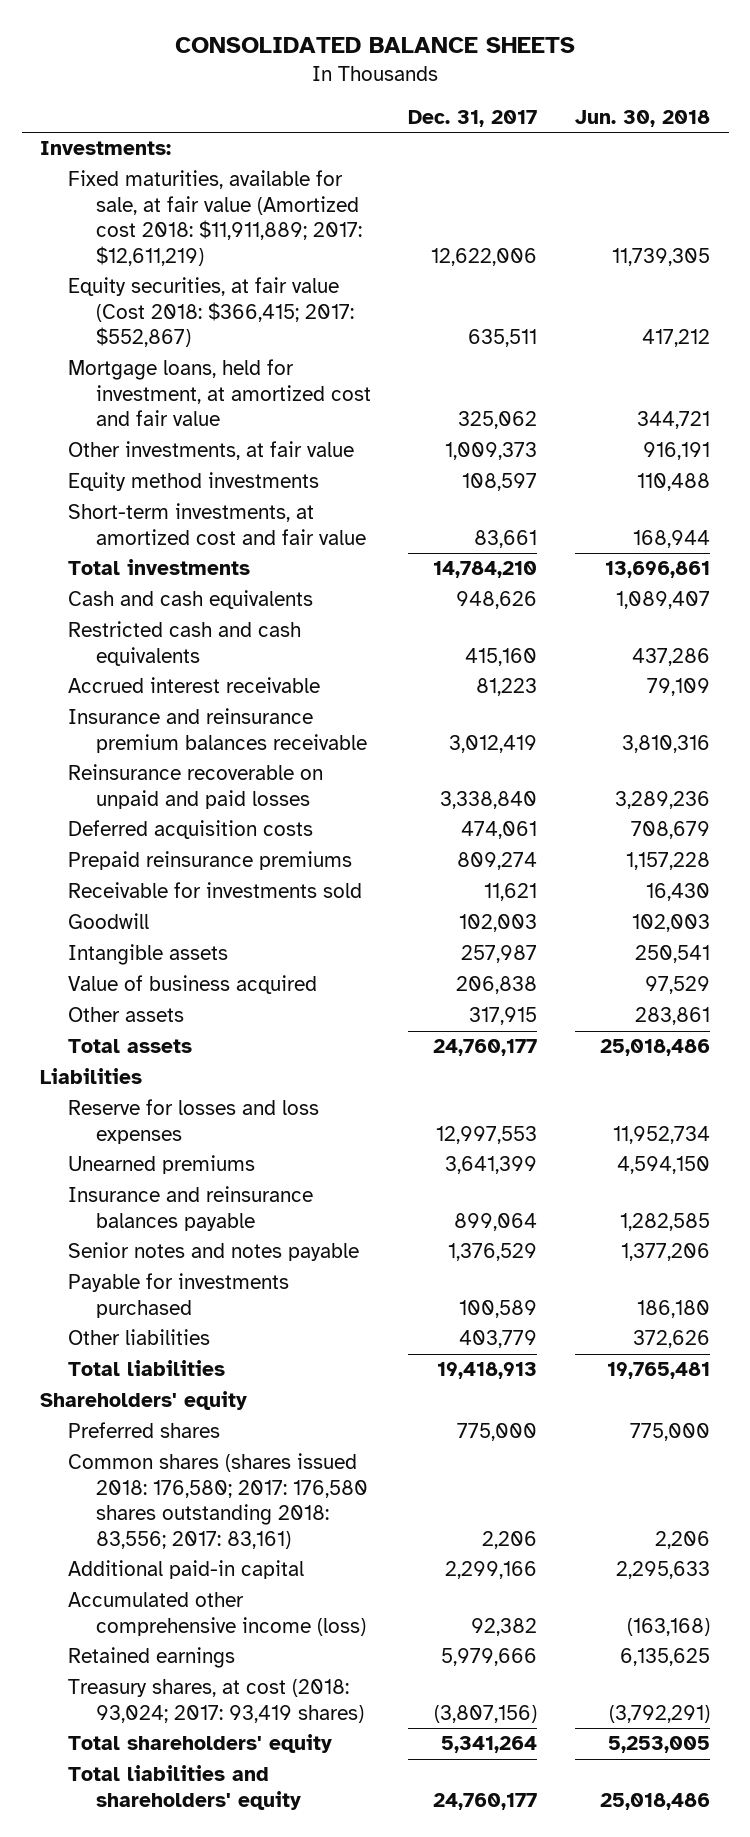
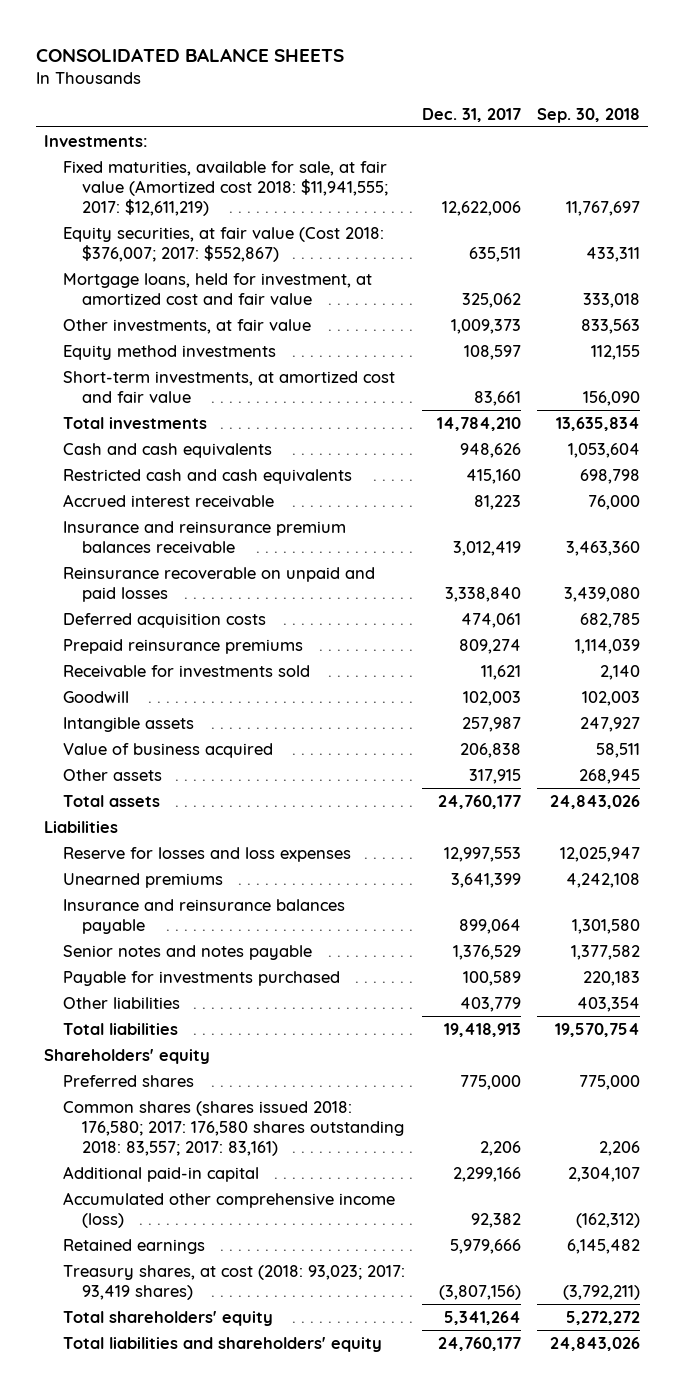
- | Dec. 31, 2017 | Jun. 30, 2018
+ | Dec. 31, 2017 | Sep. 30, 2018
- Fixed maturities, available for sale, at fair value (Amortized cost 2018: $11,911,889; 2017: $12,611,219) | 12,622,006 | 11,739,305
- Equity securities, at fair value (Cost 2018: $366,415; 2017: $552,867) | 635,511 | 417,212
+ Fixed maturities, available for sale, at fair value (Amortized cost 2018: $11,941,555; 2017: $12,611,219) | 12,622,006 | 11,767,697
+ Equity securities, at fair value (Cost 2018: $376,007; 2017: $552,867) | 635,511 | 433,311
- Common shares (shares issued 2018: 176,580; 2017: 176,580 shares outstanding 2018: 83,556; 2017: 83,161) | 2,206 | 2,206
+ Common shares (shares issued 2018: 176,580; 2017: 176,580 shares outstanding 2018: 83,557; 2017: 83,161) | 2,206 | 2,206
- Treasury shares, at cost (2018: 93,024; 2017: 93,419 shares) | (3,807,156) | (3,792,291)
+ Treasury shares, at cost (2018: 93,023; 2017: 93,419 shares) | (3,807,156) | (3,792,211)

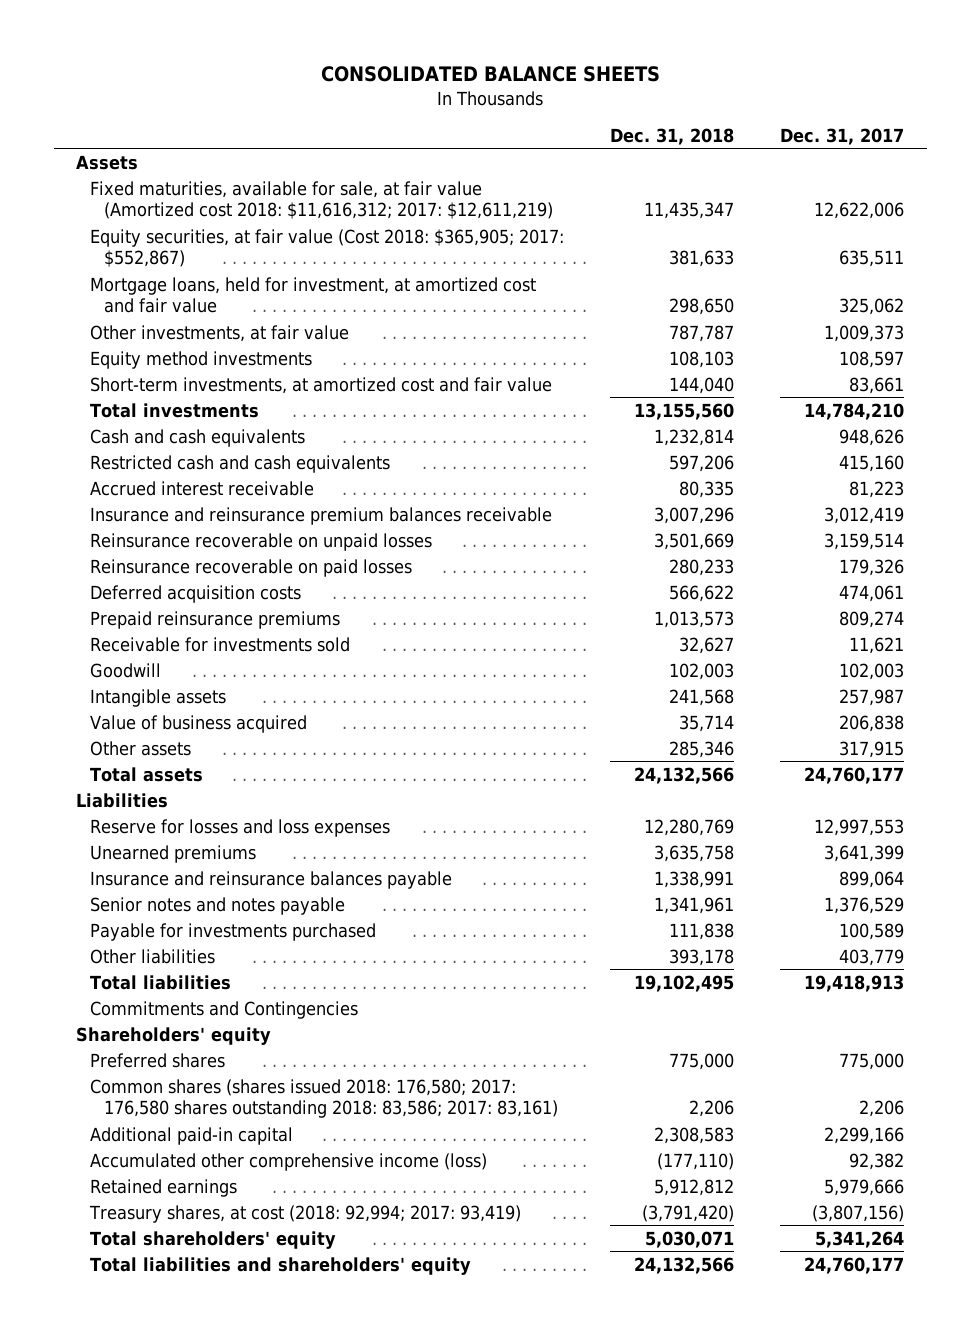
- | Dec. 31, 2017 | Sep. 30, 2018
+ | Dec. 31, 2018 | Dec. 31, 2017
- Investments:
- Fixed maturities, available for sale, at fair value (Amortized cost 2018: $11,941,555; 2017: $12,611,219) | 12,622,006 | 11,767,697
- Equity securities, at fair value (Cost 2018: $376,007; 2017: $552,867) | 635,511 | 433,311
+ Assets
+ Fixed maturities, available for sale, at fair value (Amortized cost 2018: $11,616,312; 2017: $12,611,219) | 11,435,347 | 12,622,006
+ Equity securities, at fair value (Cost 2018: $365,905; 2017: $552,867) | 381,633 | 635,511
- Reinsurance recoverable on unpaid and paid losses | 3,338,840 | 3,439,080
+ Reinsurance recoverable on unpaid losses | 3,501,669 | 3,159,514
+ Reinsurance recoverable on paid losses | 280,233 | 179,326
+ Commitments and Contingencies
- Common shares (shares issued 2018: 176,580; 2017: 176,580 shares outstanding 2018: 83,557; 2017: 83,161) | 2,206 | 2,206
+ Common shares (shares issued 2018: 176,580; 2017: 176,580 shares outstanding 2018: 83,586; 2017: 83,161) | 2,206 | 2,206
- Treasury shares, at cost (2018: 93,023; 2017: 93,419 shares) | (3,807,156) | (3,792,211)
+ Treasury shares, at cost (2018: 92,994; 2017: 93,419) | (3,791,420) | (3,807,156)

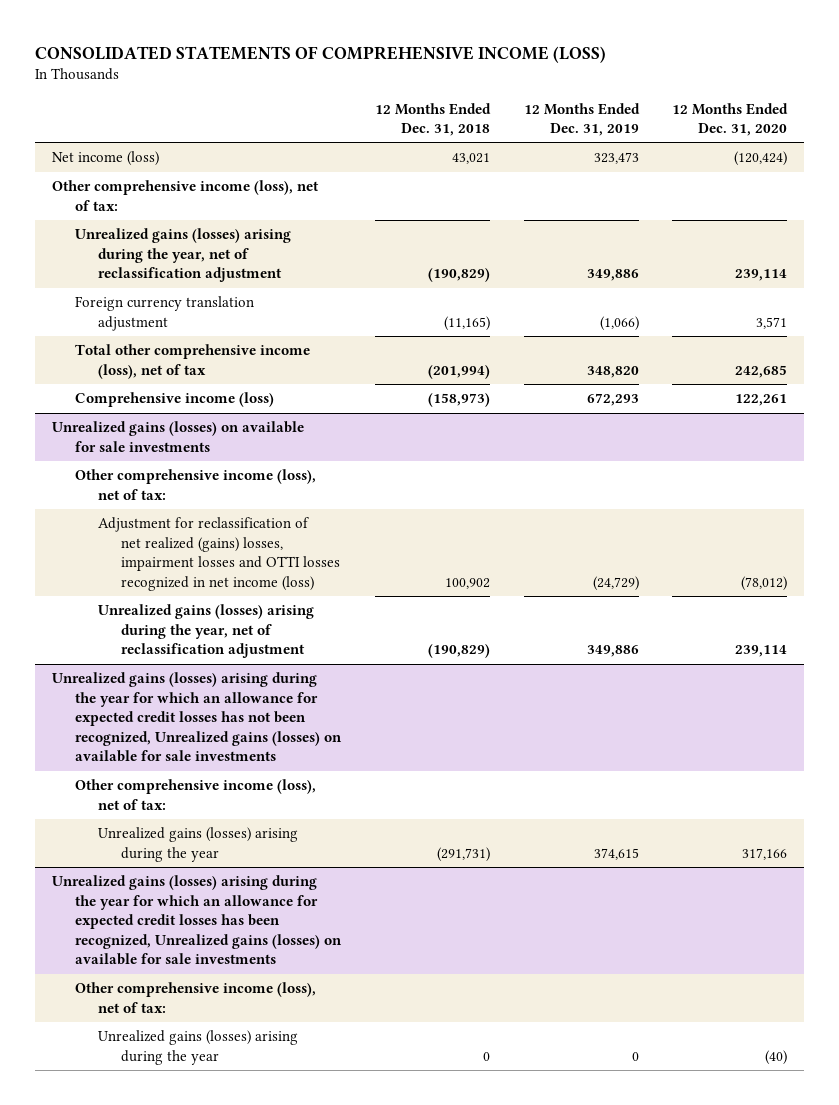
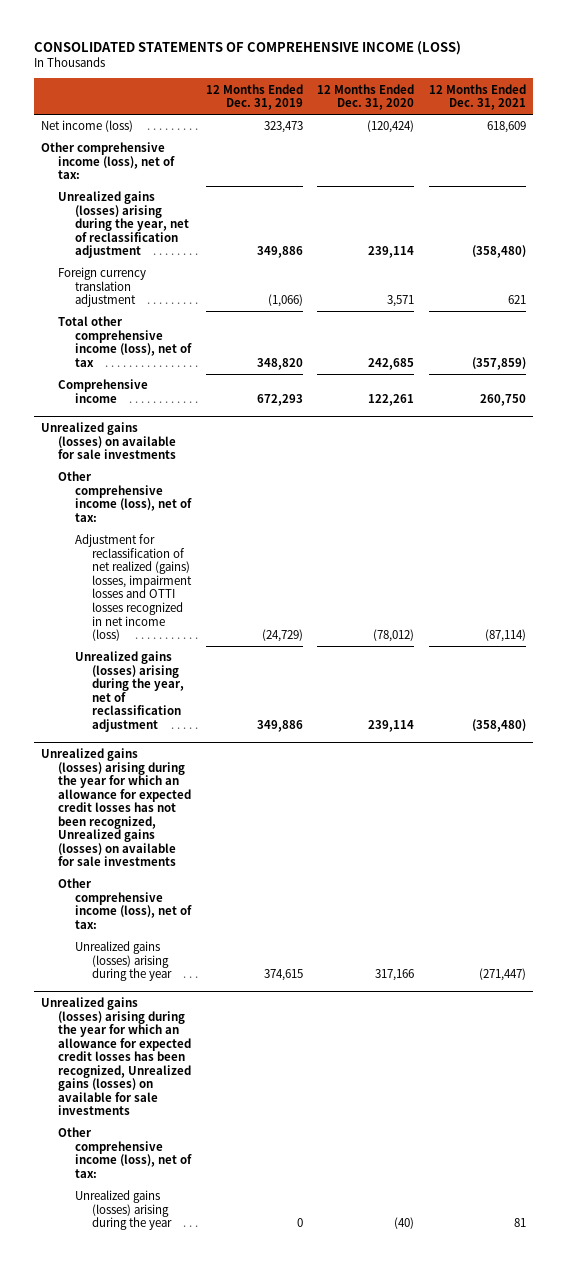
- | 12 Months Ended Dec. 31, 2018 | 12 Months Ended Dec. 31, 2019 | 12 Months Ended Dec. 31, 2020
+ | 12 Months Ended Dec. 31, 2019 | 12 Months Ended Dec. 31, 2020 | 12 Months Ended Dec. 31, 2021
- Comprehensive income (loss) | (158,973) | 672,293 | 122,261
+ Comprehensive income | 672,293 | 122,261 | 260,750

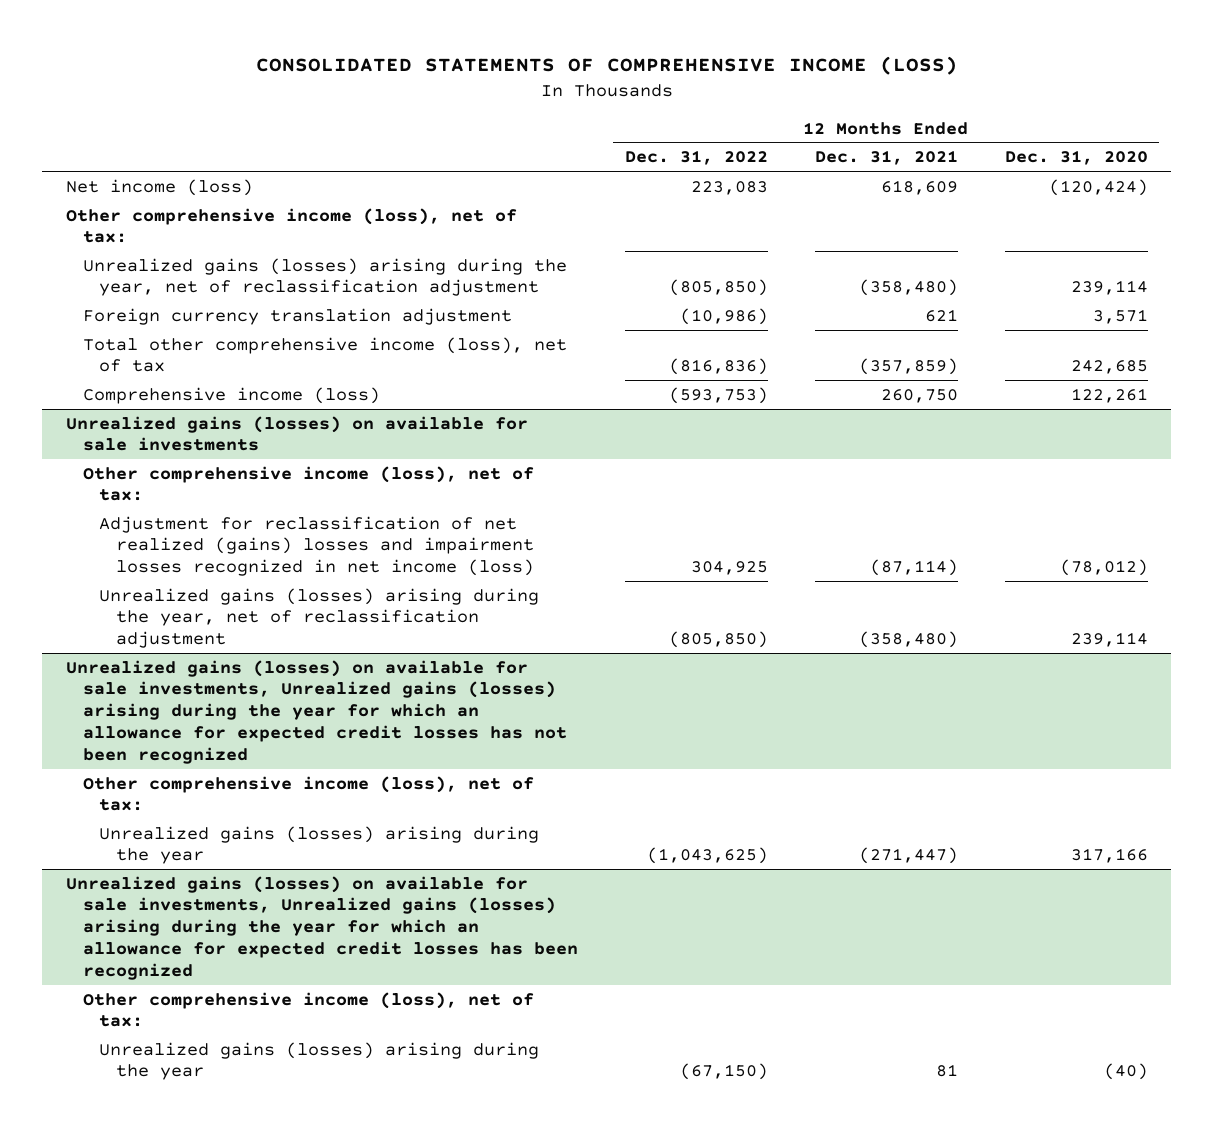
- | 12 Months Ended Dec. 31, 2019 | 12 Months Ended Dec. 31, 2020 | 12 Months Ended Dec. 31, 2021
+ | 12 Months Ended Dec. 31, 2022 | 12 Months Ended Dec. 31, 2021 | 12 Months Ended Dec. 31, 2020
- Comprehensive income | 672,293 | 122,261 | 260,750
+ Comprehensive income (loss) | (593,753) | 260,750 | 122,261
@ Unrealized gains (losses) on available for sale investments
- Adjustment for reclassification of net realized (gains) losses, impairment losses and OTTI losses recognized in net income (loss) | (24,729) | (78,012) | (87,114)
+ Adjustment for reclassification of net realized (gains) losses and impairment losses recognized in net income (loss) | 304,925 | (87,114) | (78,012)
- Unrealized gains (losses) arising during the year for which an allowance for expected credit losses has not been recognized, Unrealized gains (losses) on available for sale investments
+ Unrealized gains (losses) on available for sale investments, Unrealized gains (losses) arising during the year for which an allowance for expected credit losses has not been recognized
- Unrealized gains (losses) arising during the year for which an allowance for expected credit losses has been recognized, Unrealized gains (losses) on available for sale investments
+ Unrealized gains (losses) on available for sale investments, Unrealized gains (losses) arising during the year for which an allowance for expected credit losses has been recognized

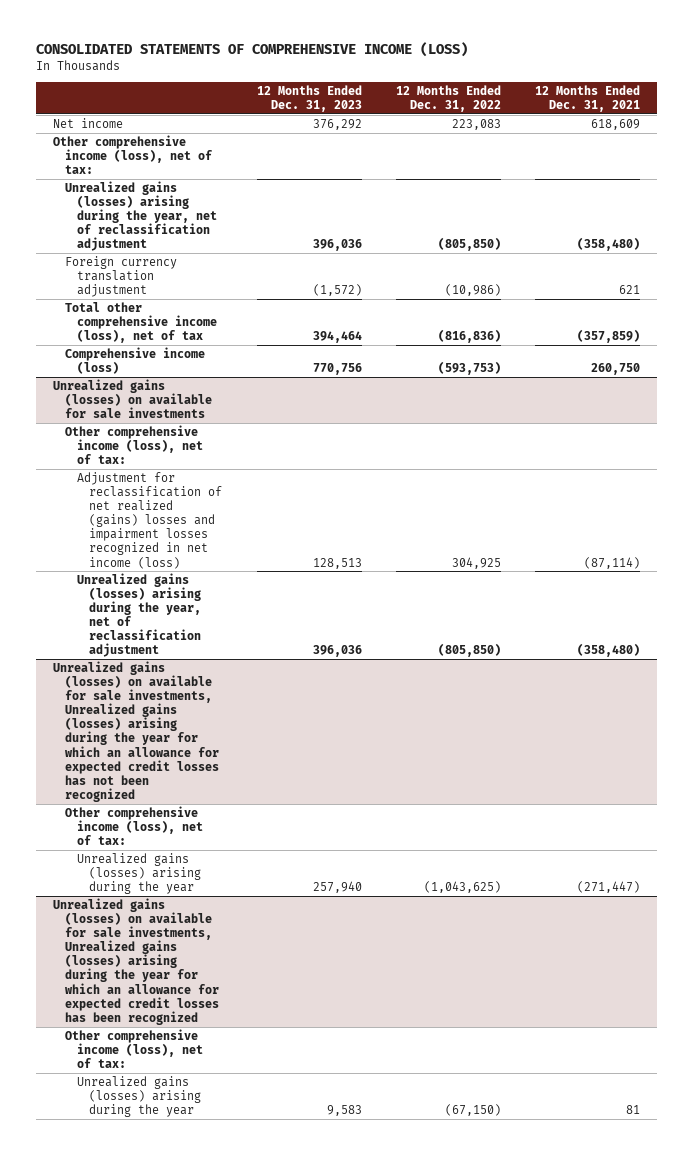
- | 12 Months Ended Dec. 31, 2022 | 12 Months Ended Dec. 31, 2021 | 12 Months Ended Dec. 31, 2020
+ | 12 Months Ended Dec. 31, 2023 | 12 Months Ended Dec. 31, 2022 | 12 Months Ended Dec. 31, 2021
- Net income (loss) | 223,083 | 618,609 | (120,424)
+ Net income | 376,292 | 223,083 | 618,609

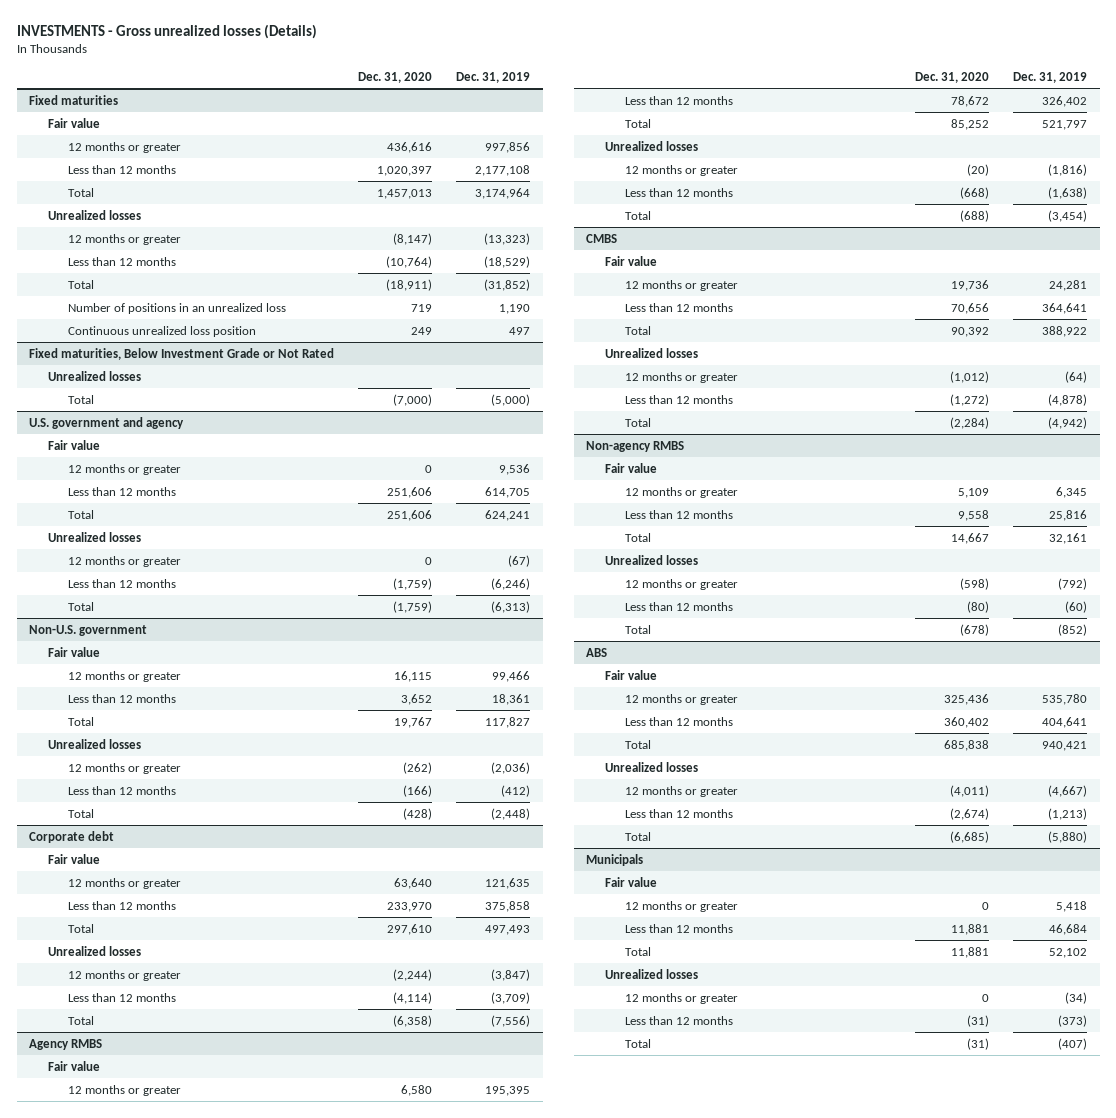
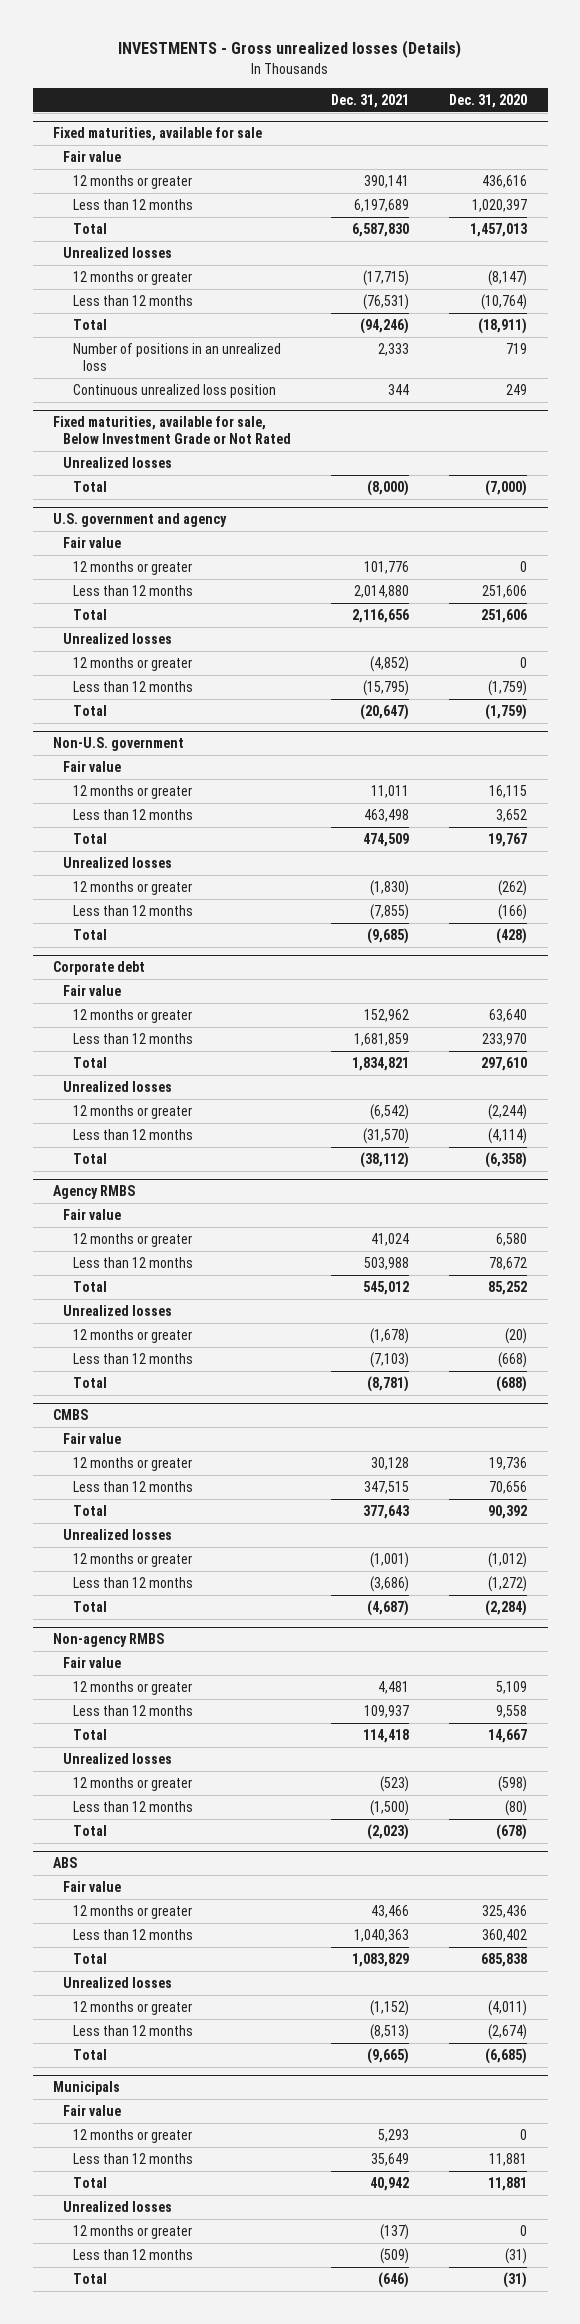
- | Dec. 31, 2020 | Dec. 31, 2019
+ | Dec. 31, 2021 | Dec. 31, 2020
- Fixed maturities
+ Fixed maturities, available for sale
- Fixed maturities, Below Investment Grade or Not Rated
+ Fixed maturities, available for sale, Below Investment Grade or Not Rated

